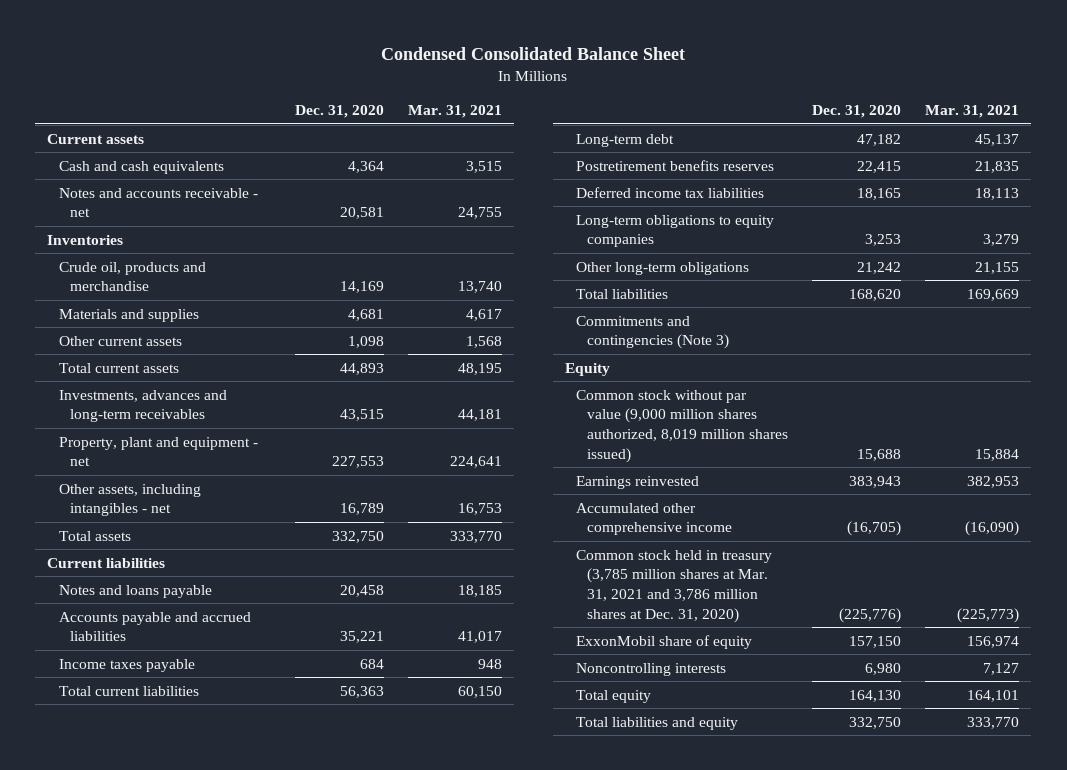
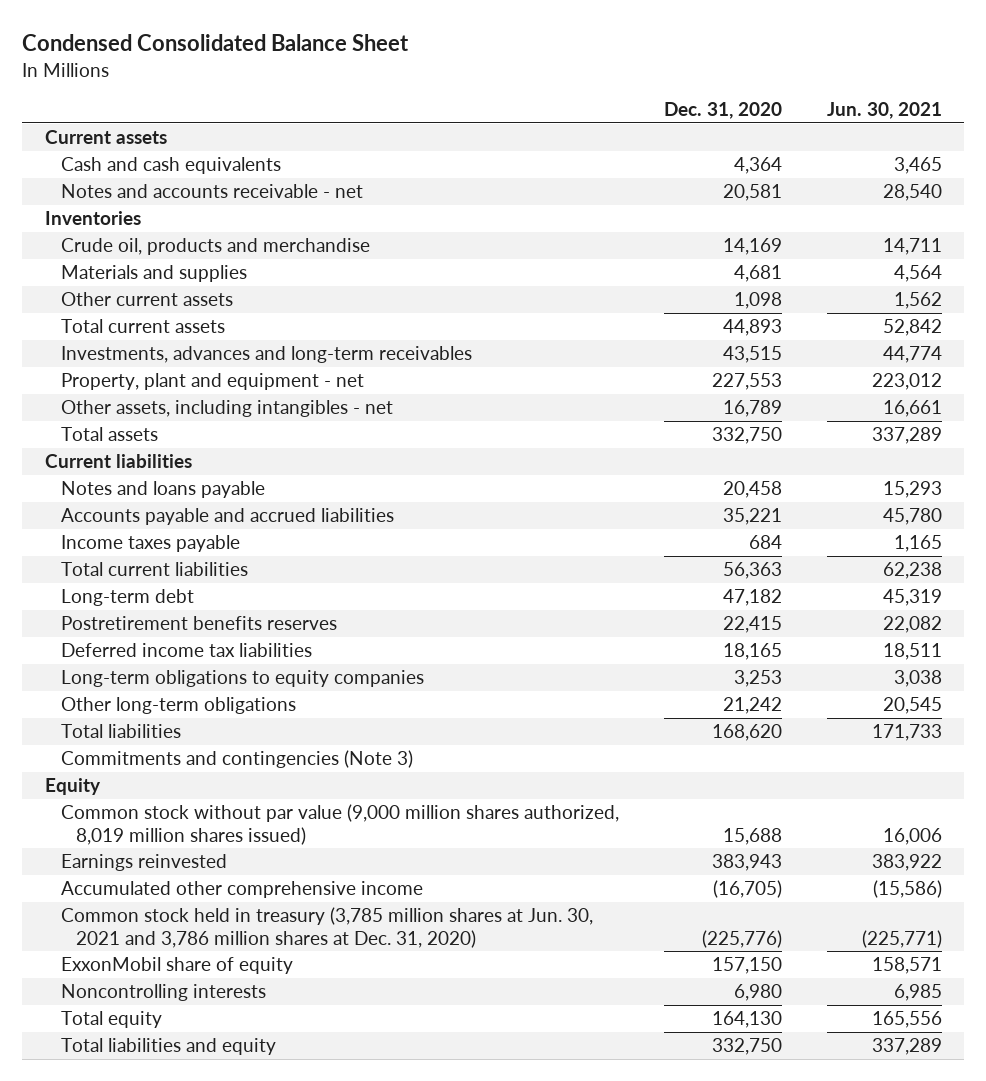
- | Dec. 31, 2020 | Mar. 31, 2021
+ | Dec. 31, 2020 | Jun. 30, 2021
- Common stock held in treasury (3,785 million shares at Mar. 31, 2021 and 3,786 million shares at Dec. 31, 2020) | (225,776) | (225,773)
+ Common stock held in treasury (3,785 million shares at Jun. 30, 2021 and 3,786 million shares at Dec. 31, 2020) | (225,776) | (225,771)

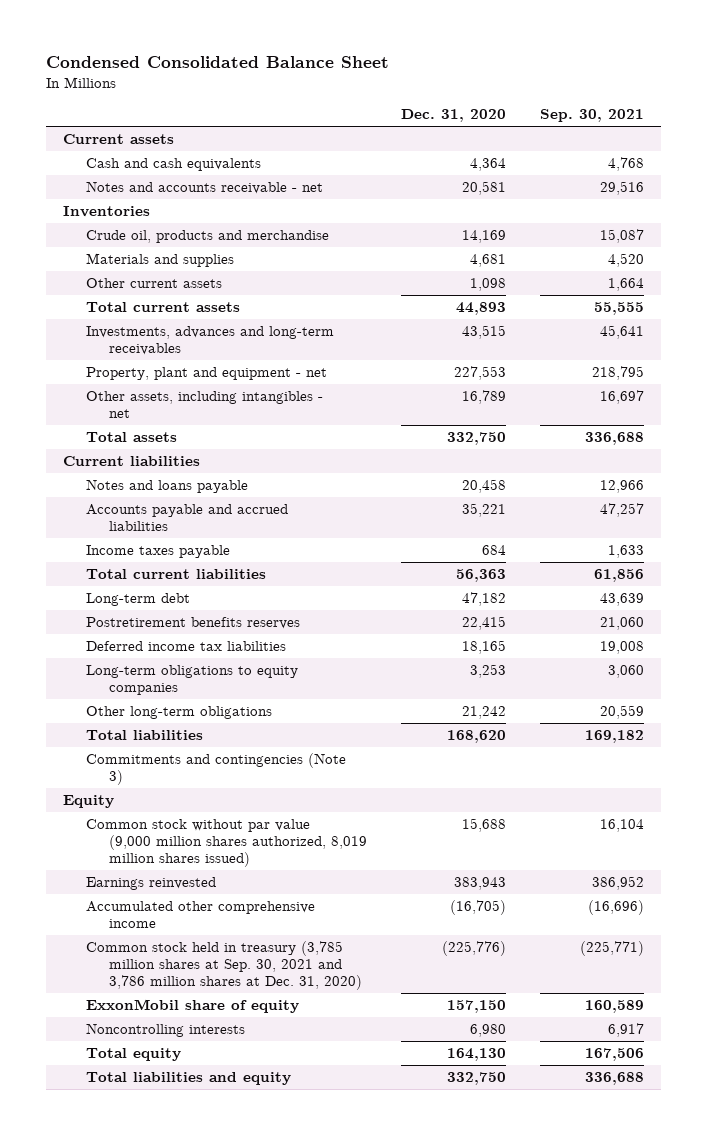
- | Dec. 31, 2020 | Jun. 30, 2021
+ | Dec. 31, 2020 | Sep. 30, 2021
- Common stock held in treasury (3,785 million shares at Jun. 30, 2021 and 3,786 million shares at Dec. 31, 2020) | (225,776) | (225,771)
+ Common stock held in treasury (3,785 million shares at Sep. 30, 2021 and 3,786 million shares at Dec. 31, 2020) | (225,776) | (225,771)

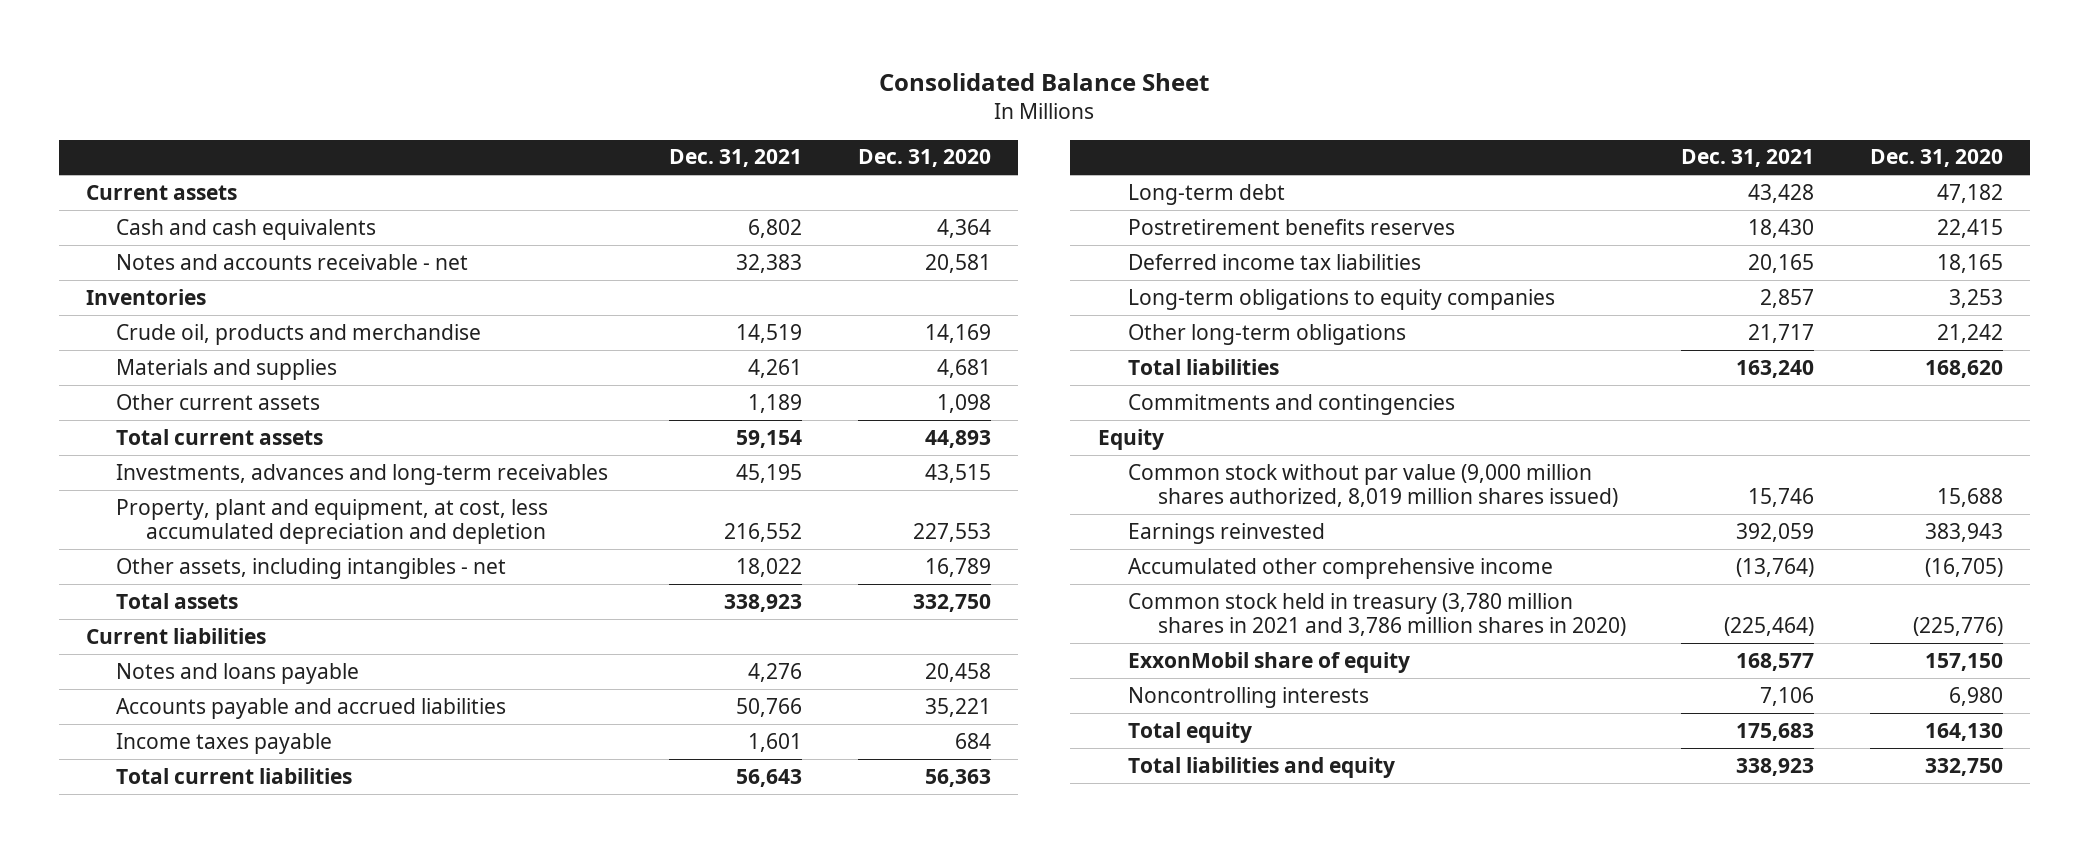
- Condensed Consolidated Balance Sheet
+ Consolidated Balance Sheet
- | Dec. 31, 2020 | Sep. 30, 2021
+ | Dec. 31, 2021 | Dec. 31, 2020
- Property, plant and equipment - net | 227,553 | 218,795
+ Property, plant and equipment, at cost, less accumulated depreciation and depletion | 216,552 | 227,553
- Commitments and contingencies (Note 3)
+ Commitments and contingencies
- Common stock held in treasury (3,785 million shares at Sep. 30, 2021 and 3,786 million shares at Dec. 31, 2020) | (225,776) | (225,771)
+ Common stock held in treasury (3,780 million shares in 2021 and 3,786 million shares in 2020) | (225,464) | (225,776)

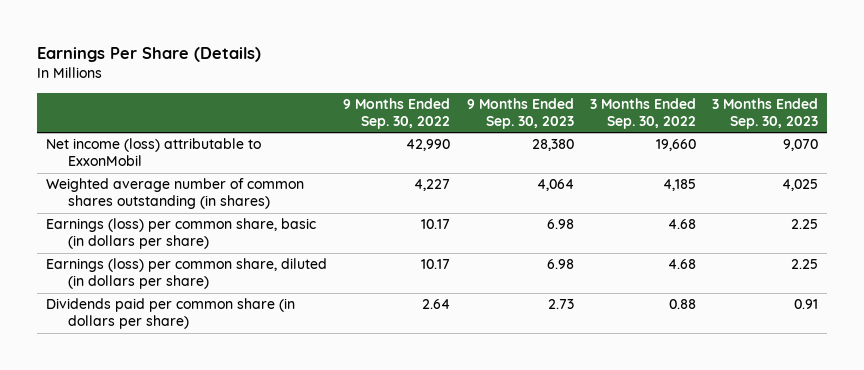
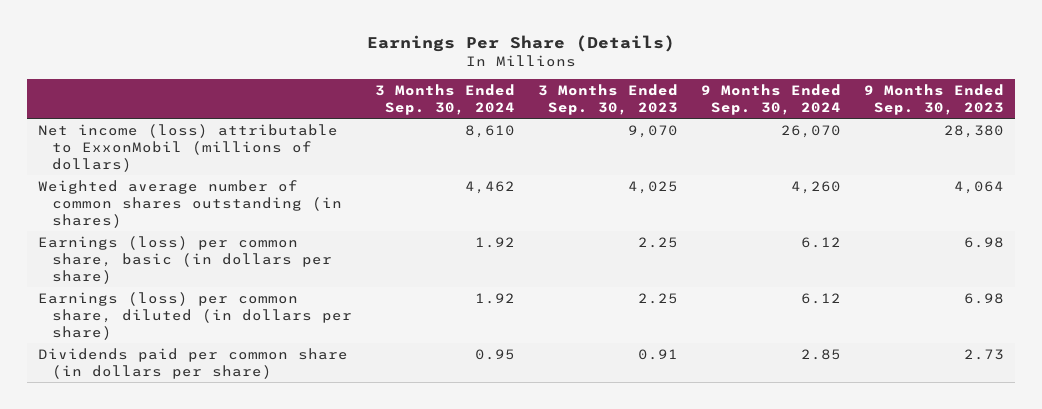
- | 9 Months Ended Sep. 30, 2022 | 9 Months Ended Sep. 30, 2023 | 3 Months Ended Sep. 30, 2022 | 3 Months Ended Sep. 30, 2023
+ | 3 Months Ended Sep. 30, 2024 | 3 Months Ended Sep. 30, 2023 | 9 Months Ended Sep. 30, 2024 | 9 Months Ended Sep. 30, 2023
- Net income (loss) attributable to ExxonMobil | 42,990 | 28,380 | 19,660 | 9,070
+ Net income (loss) attributable to ExxonMobil (millions of dollars) | 8,610 | 9,070 | 26,070 | 28,380

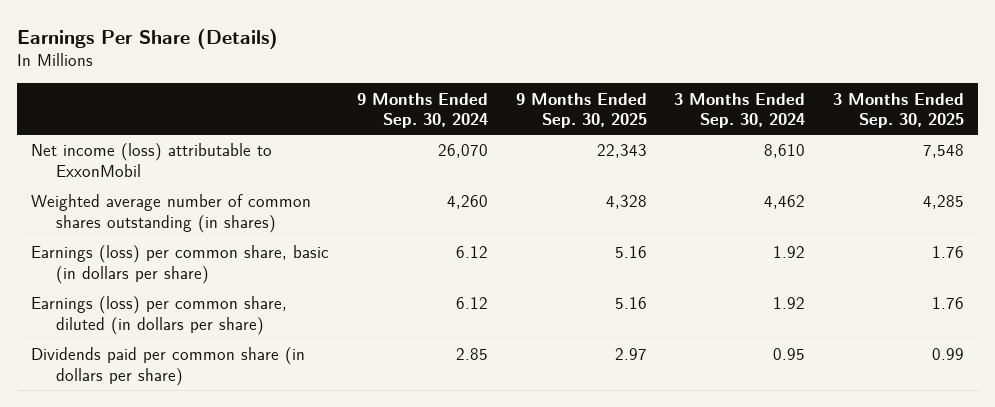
- | 3 Months Ended Sep. 30, 2024 | 3 Months Ended Sep. 30, 2023 | 9 Months Ended Sep. 30, 2024 | 9 Months Ended Sep. 30, 2023
+ | 9 Months Ended Sep. 30, 2024 | 9 Months Ended Sep. 30, 2025 | 3 Months Ended Sep. 30, 2024 | 3 Months Ended Sep. 30, 2025
- Net income (loss) attributable to ExxonMobil (millions of dollars) | 8,610 | 9,070 | 26,070 | 28,380
+ Net income (loss) attributable to ExxonMobil | 26,070 | 22,343 | 8,610 | 7,548

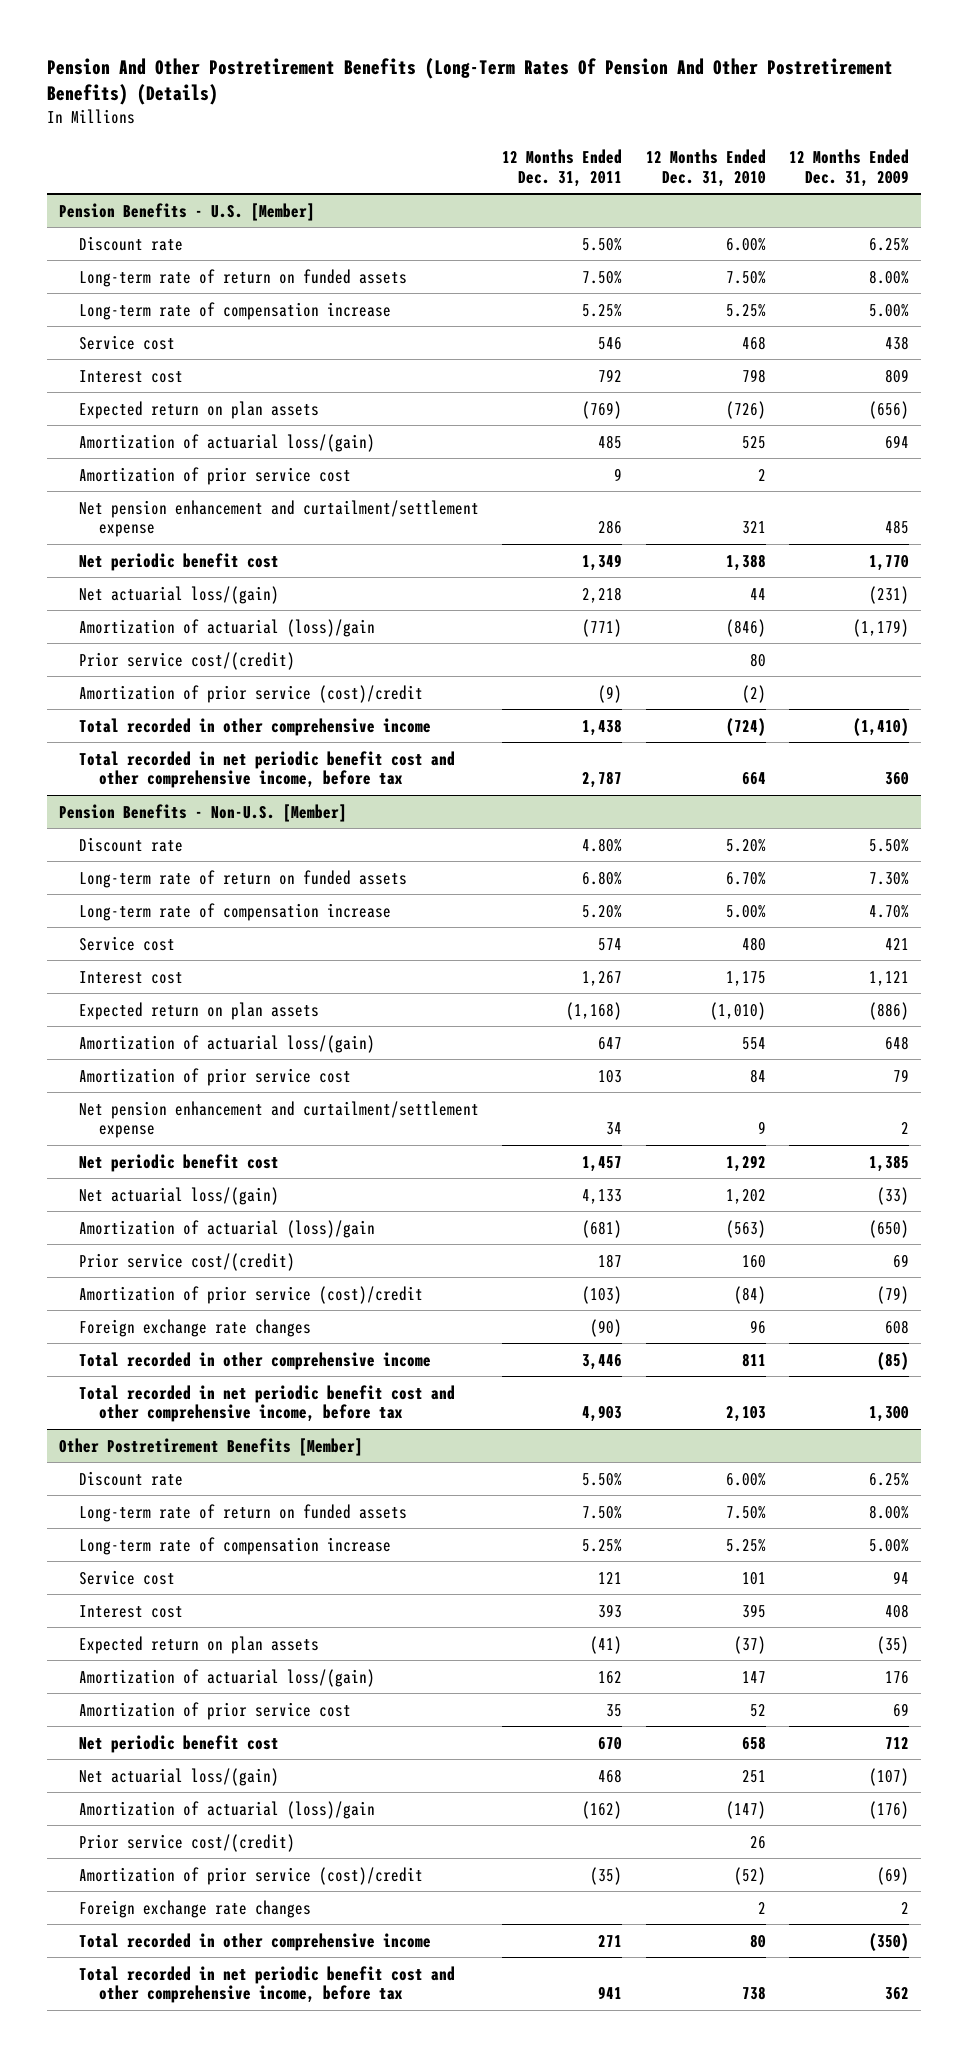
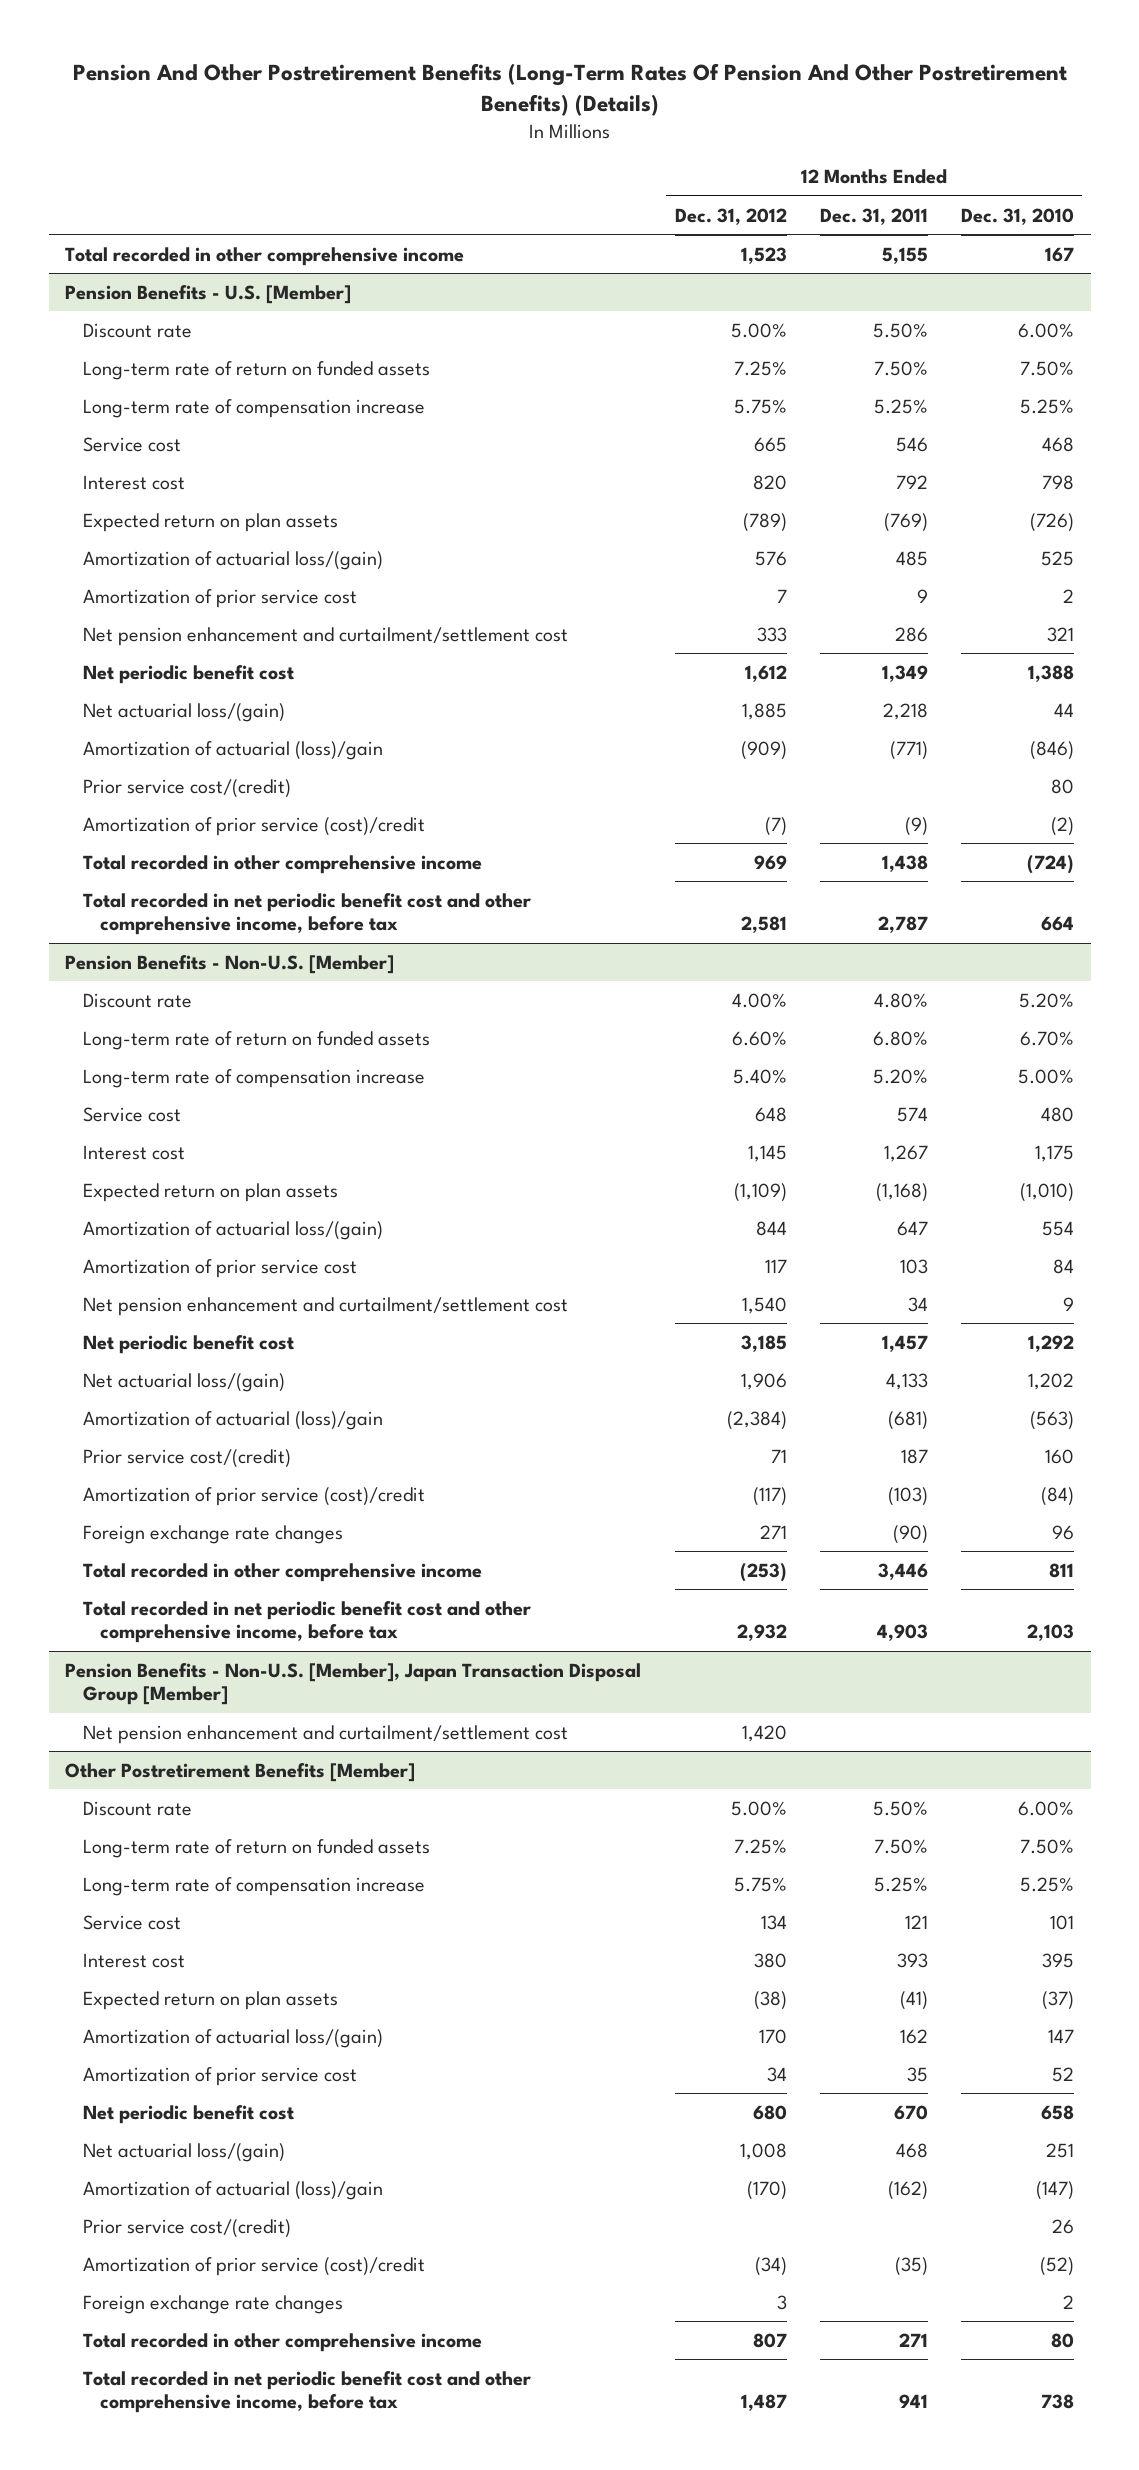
- | 12 Months Ended Dec. 31, 2011 | 12 Months Ended Dec. 31, 2010 | 12 Months Ended Dec. 31, 2009
+ | 12 Months Ended Dec. 31, 2012 | 12 Months Ended Dec. 31, 2011 | 12 Months Ended Dec. 31, 2010
+ Total recorded in other comprehensive income | 1,523 | 5,155 | 167
@ Pension Benefits - U.S. [Member]
- Net pension enhancement and curtailment/settlement expense | 286 | 321 | 485
+ Net pension enhancement and curtailment/settlement cost | 333 | 286 | 321
@ Pension Benefits - Non-U.S. [Member]
- Net pension enhancement and curtailment/settlement expense | 34 | 9 | 2
+ Net pension enhancement and curtailment/settlement cost | 1,540 | 34 | 9
+ Pension Benefits - Non-U.S. [Member], Japan Transaction Disposal Group [Member]
+ Net pension enhancement and curtailment/settlement cost | 1,420 | |

